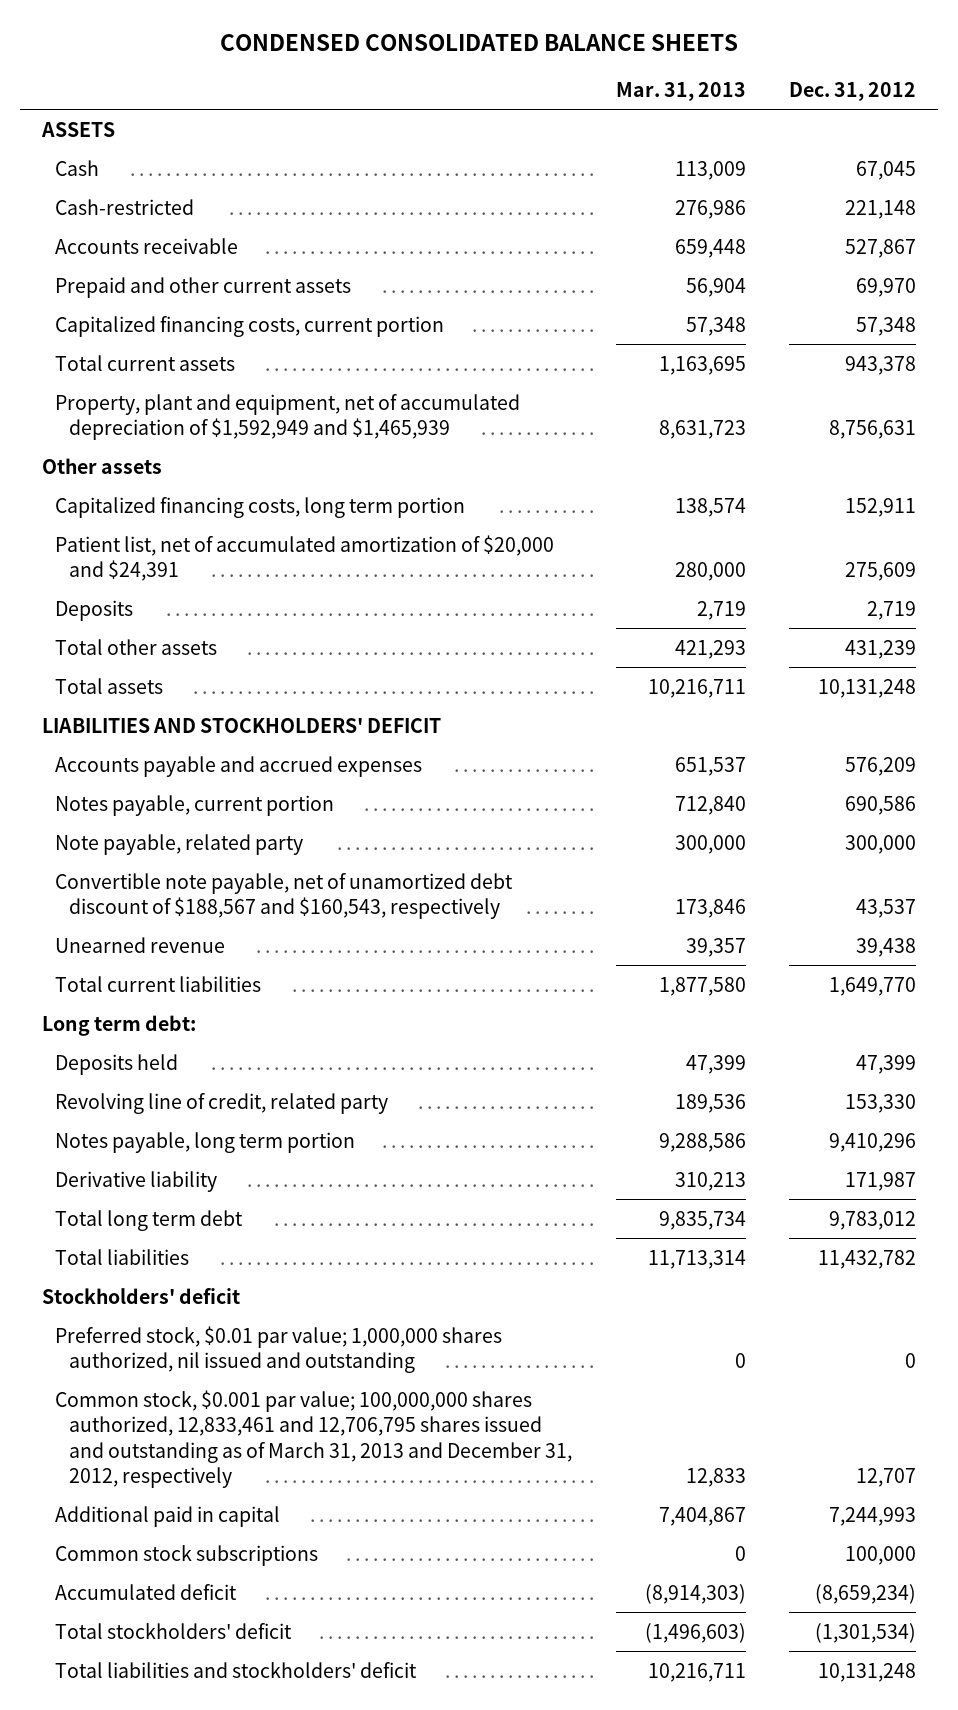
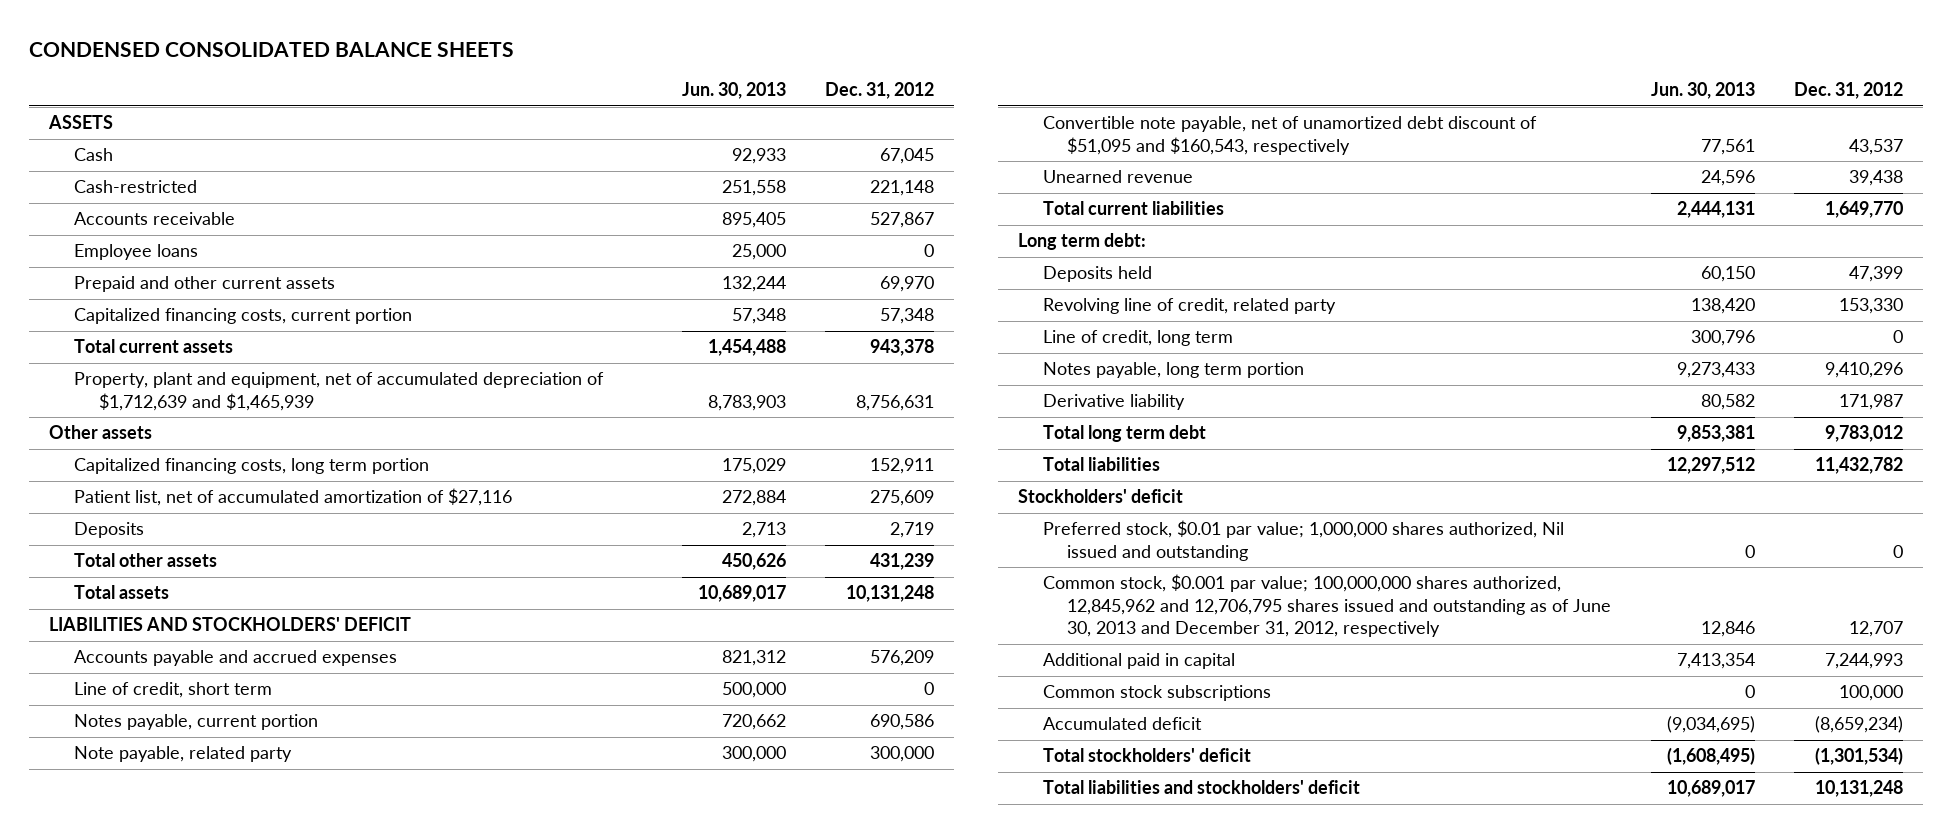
- | Mar. 31, 2013 | Dec. 31, 2012
+ | Jun. 30, 2013 | Dec. 31, 2012
+ Employee loans | 25,000 | 0
- Property, plant and equipment, net of accumulated depreciation of $1,592,949 and $1,465,939 | 8,631,723 | 8,756,631
+ Property, plant and equipment, net of accumulated depreciation of $1,712,639 and $1,465,939 | 8,783,903 | 8,756,631
- Patient list, net of accumulated amortization of $20,000 and $24,391 | 280,000 | 275,609
+ Patient list, net of accumulated amortization of $27,116 | 272,884 | 275,609
+ Line of credit, short term | 500,000 | 0
- Convertible note payable, net of unamortized debt discount of $188,567 and $160,543, respectively | 173,846 | 43,537
+ Convertible note payable, net of unamortized debt discount of $51,095 and $160,543, respectively | 77,561 | 43,537
+ Line of credit, long term | 300,796 | 0
- Preferred stock, $0.01 par value; 1,000,000 shares authorized, nil issued and outstanding | 0 | 0
- Common stock, $0.001 par value; 100,000,000 shares authorized, 12,833,461 and 12,706,795 shares issued and outstanding as of March 31, 2013 and December 31, 2012, respectively | 12,833 | 12,707
+ Preferred stock, $0.01 par value; 1,000,000 shares authorized, Nil issued and outstanding | 0 | 0
+ Common stock, $0.001 par value; 100,000,000 shares authorized, 12,845,962 and 12,706,795 shares issued and outstanding as of June 30, 2013 and December 31, 2012, respectively | 12,846 | 12,707

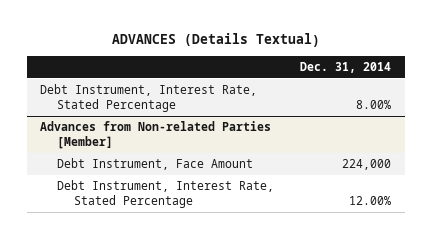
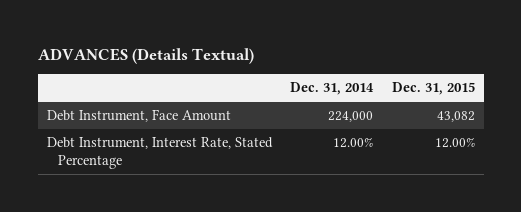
- | Dec. 31, 2014
+ | Dec. 31, 2014 | Dec. 31, 2015
- Debt Instrument, Interest Rate, Stated Percentage | 8.00%
- Advances from Non-related Parties [Member]

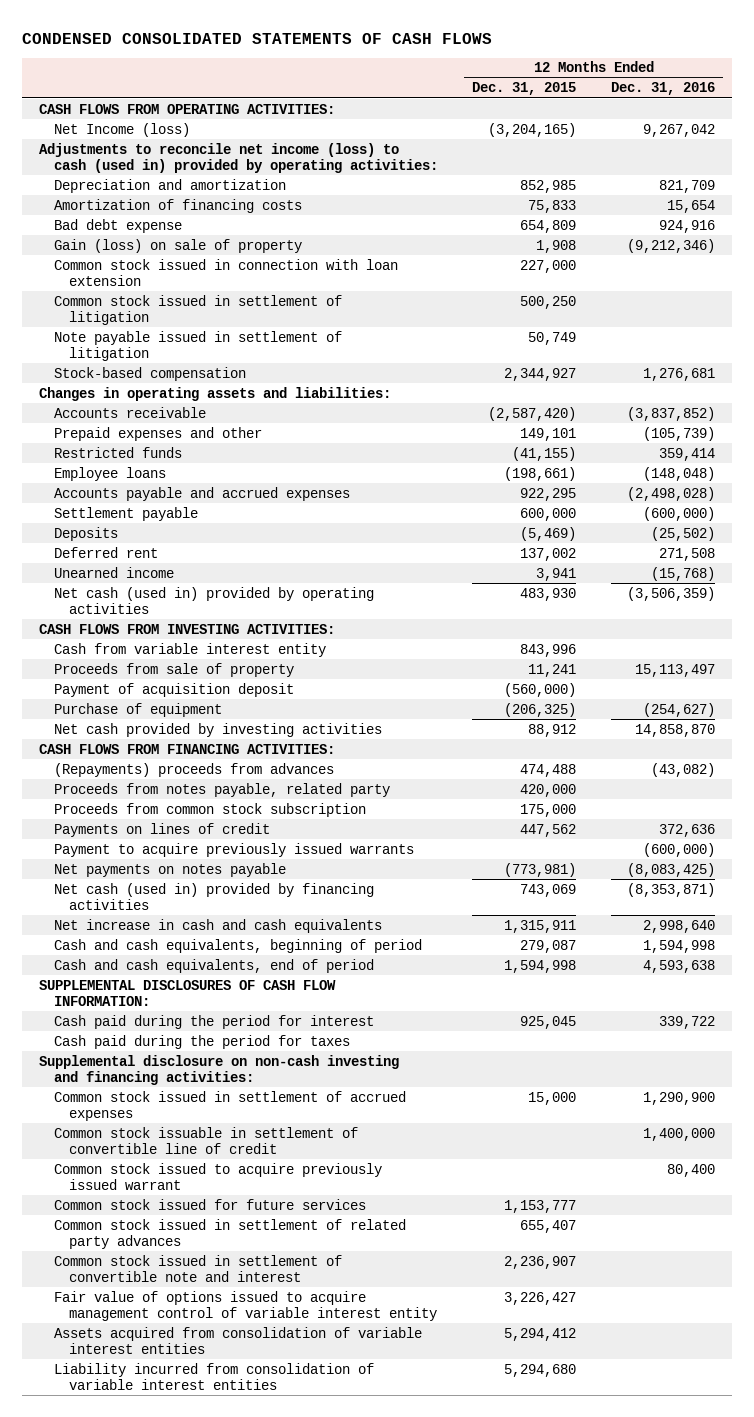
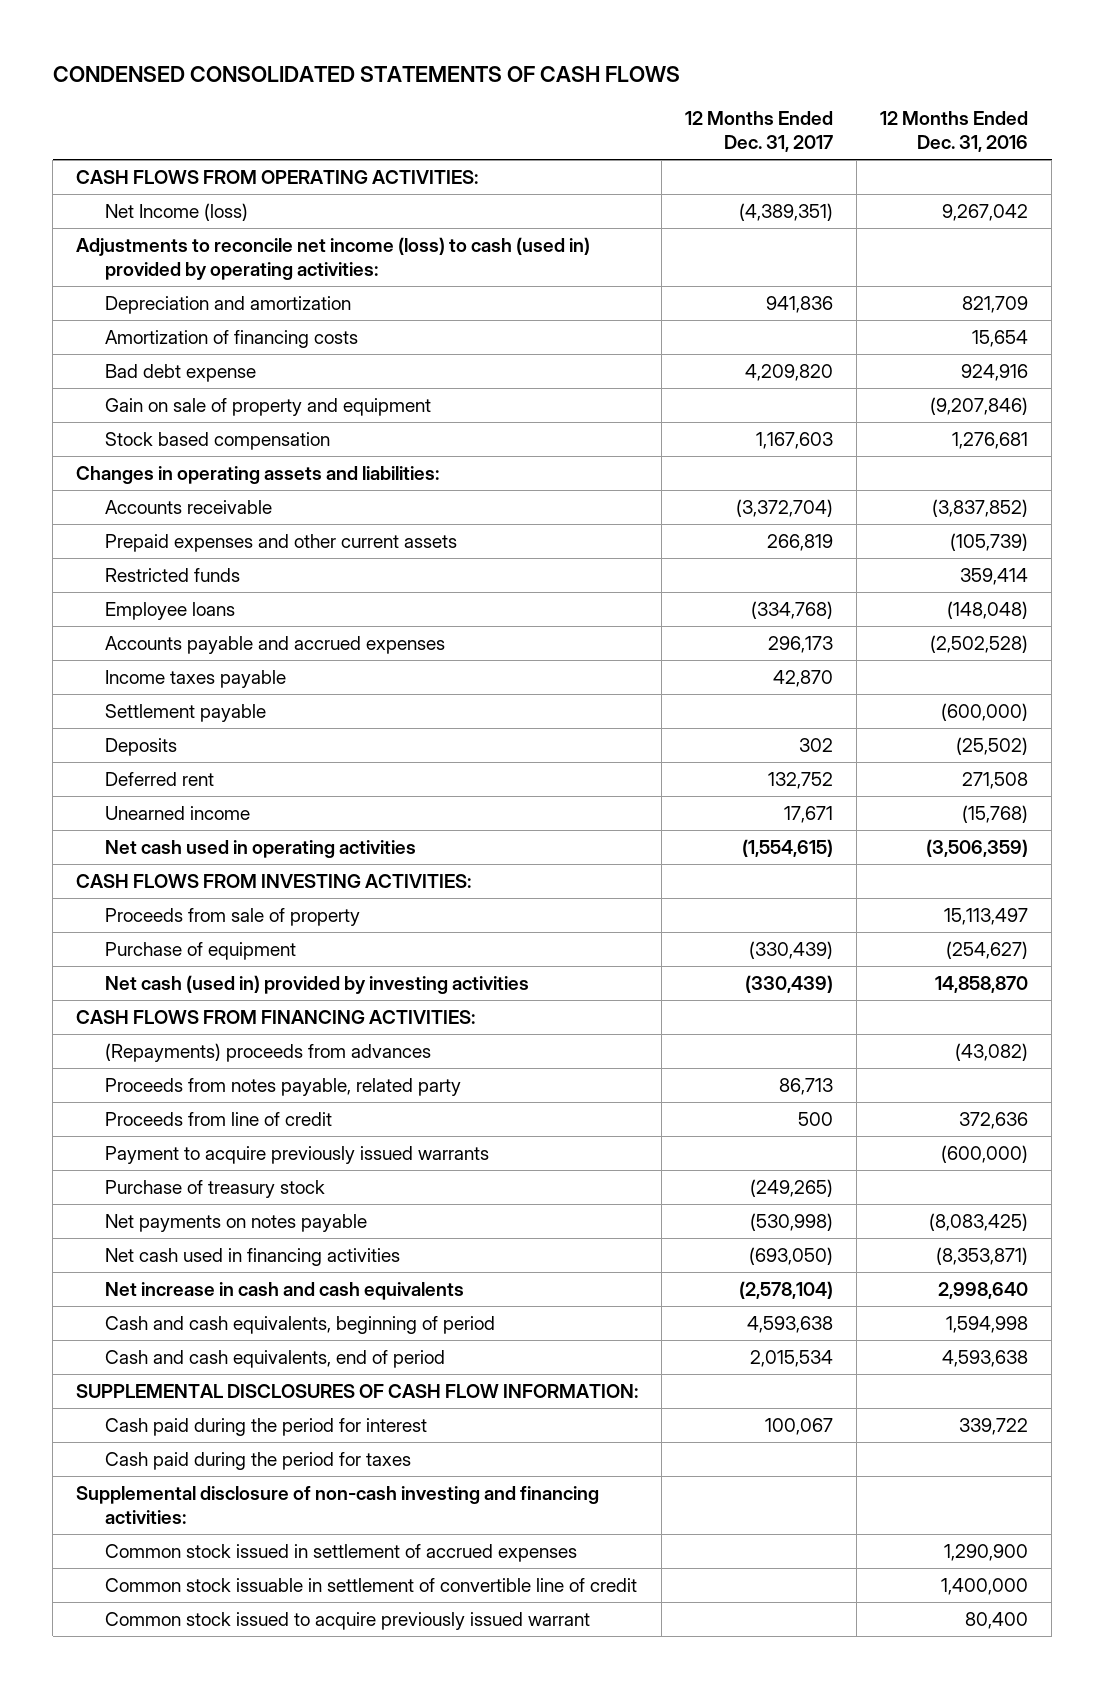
- | 12 Months Ended Dec. 31, 2015 | 12 Months Ended Dec. 31, 2016
+ | 12 Months Ended Dec. 31, 2017 | 12 Months Ended Dec. 31, 2016
- Gain (loss) on sale of property | 1,908 | (9,212,346)
- Common stock issued in connection with loan extension | 227,000 |
- Common stock issued in settlement of litigation | 500,250 |
- Note payable issued in settlement of litigation | 50,749 |
- Stock-based compensation | 2,344,927 | 1,276,681
+ Gain on sale of property and equipment | | (9,207,846)
+ Stock based compensation | 1,167,603 | 1,276,681
- Prepaid expenses and other | 149,101 | (105,739)
+ Prepaid expenses and other current assets | 266,819 | (105,739)
- Accounts payable and accrued expenses | 922,295 | (2,498,028)
+ Accounts payable and accrued expenses | 296,173 | (2,502,528)
+ Income taxes payable | 42,870 |
- Net cash (used in) provided by operating activities | 483,930 | (3,506,359)
+ Net cash used in operating activities | (1,554,615) | (3,506,359)
- Cash from variable interest entity | 843,996 |
- Payment of acquisition deposit | (560,000) |
- Net cash provided by investing activities | 88,912 | 14,858,870
+ Net cash (used in) provided by investing activities | (330,439) | 14,858,870
- Proceeds from common stock subscription | 175,000 |
- Payments on lines of credit | 447,562 | 372,636
+ Proceeds from line of credit | 500 | 372,636
+ Purchase of treasury stock | (249,265) |
- Net cash (used in) provided by financing activities | 743,069 | (8,353,871)
+ Net cash used in financing activities | (693,050) | (8,353,871)
- Supplemental disclosure on non-cash investing and financing activities:
+ Supplemental disclosure of non-cash investing and financing activities:
- Common stock issued for future services | 1,153,777 |
- Common stock issued in settlement of related party advances | 655,407 |
- Common stock issued in settlement of convertible note and interest | 2,236,907 |
- Fair value of options issued to acquire management control of variable interest entity | 3,226,427 |
- Assets acquired from consolidation of variable interest entities | 5,294,412 |
- Liability incurred from consolidation of variable interest entities | 5,294,680 |

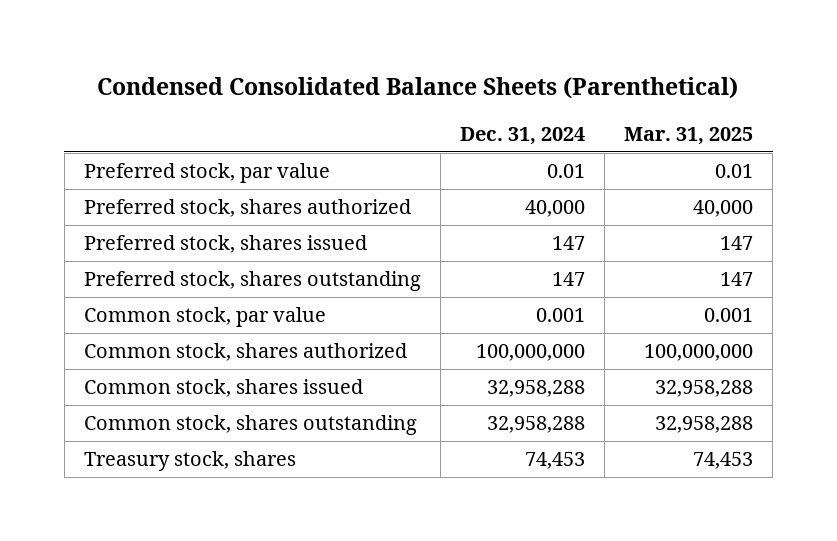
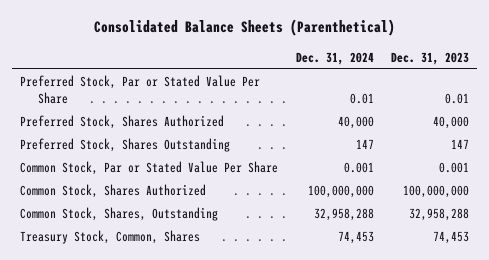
- Condensed Consolidated Balance Sheets (Parenthetical)
+ Consolidated Balance Sheets (Parenthetical)
- | Dec. 31, 2024 | Mar. 31, 2025
+ | Dec. 31, 2024 | Dec. 31, 2023
- Preferred stock, par value | 0.01 | 0.01
- Preferred stock, shares authorized | 40,000 | 40,000
- Preferred stock, shares issued | 147 | 147
- Preferred stock, shares outstanding | 147 | 147
- Common stock, par value | 0.001 | 0.001
- Common stock, shares authorized | 100,000,000 | 100,000,000
- Common stock, shares issued | 32,958,288 | 32,958,288
- Common stock, shares outstanding | 32,958,288 | 32,958,288
- Treasury stock, shares | 74,453 | 74,453
+ Preferred Stock, Par or Stated Value Per Share | 0.01 | 0.01
+ Preferred Stock, Shares Authorized | 40,000 | 40,000
+ Preferred Stock, Shares Outstanding | 147 | 147
+ Common Stock, Par or Stated Value Per Share | 0.001 | 0.001
+ Common Stock, Shares Authorized | 100,000,000 | 100,000,000
+ Common Stock, Shares, Outstanding | 32,958,288 | 32,958,288
+ Treasury Stock, Common, Shares | 74,453 | 74,453

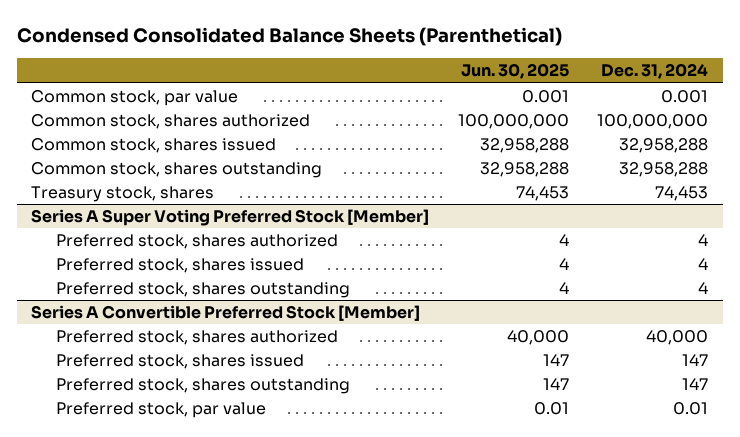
- Consolidated Balance Sheets (Parenthetical)
+ Condensed Consolidated Balance Sheets (Parenthetical)
- | Dec. 31, 2024 | Dec. 31, 2023
+ | Jun. 30, 2025 | Dec. 31, 2024
- Preferred Stock, Par or Stated Value Per Share | 0.01 | 0.01
- Preferred Stock, Shares Authorized | 40,000 | 40,000
- Preferred Stock, Shares Outstanding | 147 | 147
- Common Stock, Par or Stated Value Per Share | 0.001 | 0.001
- Common Stock, Shares Authorized | 100,000,000 | 100,000,000
- Common Stock, Shares, Outstanding | 32,958,288 | 32,958,288
- Treasury Stock, Common, Shares | 74,453 | 74,453
+ Common stock, par value | 0.001 | 0.001
+ Common stock, shares authorized | 100,000,000 | 100,000,000
+ Common stock, shares issued | 32,958,288 | 32,958,288
+ Common stock, shares outstanding | 32,958,288 | 32,958,288
+ Treasury stock, shares | 74,453 | 74,453
+ Series A Super Voting Preferred Stock [Member]
+ Preferred stock, shares authorized | 4 | 4
+ Preferred stock, shares issued | 4 | 4
+ Preferred stock, shares outstanding | 4 | 4
+ Series A Convertible Preferred Stock [Member]
+ Preferred stock, shares authorized | 40,000 | 40,000
+ Preferred stock, shares issued | 147 | 147
+ Preferred stock, shares outstanding | 147 | 147
+ Preferred stock, par value | 0.01 | 0.01

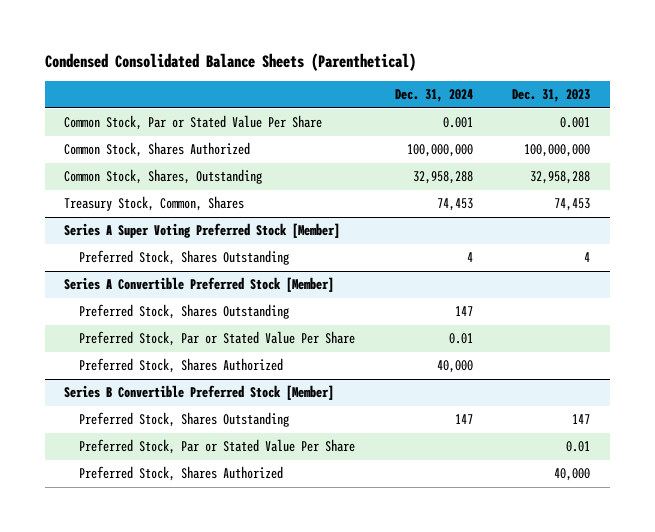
- | Jun. 30, 2025 | Dec. 31, 2024
+ | Dec. 31, 2024 | Dec. 31, 2023
- Common stock, par value | 0.001 | 0.001
- Common stock, shares authorized | 100,000,000 | 100,000,000
- Common stock, shares issued | 32,958,288 | 32,958,288
- Common stock, shares outstanding | 32,958,288 | 32,958,288
- Treasury stock, shares | 74,453 | 74,453
+ Common Stock, Par or Stated Value Per Share | 0.001 | 0.001
+ Common Stock, Shares Authorized | 100,000,000 | 100,000,000
+ Common Stock, Shares, Outstanding | 32,958,288 | 32,958,288
+ Treasury Stock, Common, Shares | 74,453 | 74,453
@ Series A Super Voting Preferred Stock [Member]
- Preferred stock, shares authorized | 4 | 4
- Preferred stock, shares issued | 4 | 4
- Preferred stock, shares outstanding | 4 | 4
+ Preferred Stock, Shares Outstanding | 4 | 4
@ Series A Convertible Preferred Stock [Member]
- Preferred stock, shares authorized | 40,000 | 40,000
- Preferred stock, shares issued | 147 | 147
- Preferred stock, shares outstanding | 147 | 147
- Preferred stock, par value | 0.01 | 0.01
+ Preferred Stock, Shares Outstanding | 147 |
+ Preferred Stock, Par or Stated Value Per Share | 0.01 |
+ Preferred Stock, Shares Authorized | 40,000 |
+ Series B Convertible Preferred Stock [Member]
+ Preferred Stock, Shares Outstanding | 147 | 147
+ Preferred Stock, Par or Stated Value Per Share | | 0.01
+ Preferred Stock, Shares Authorized | | 40,000

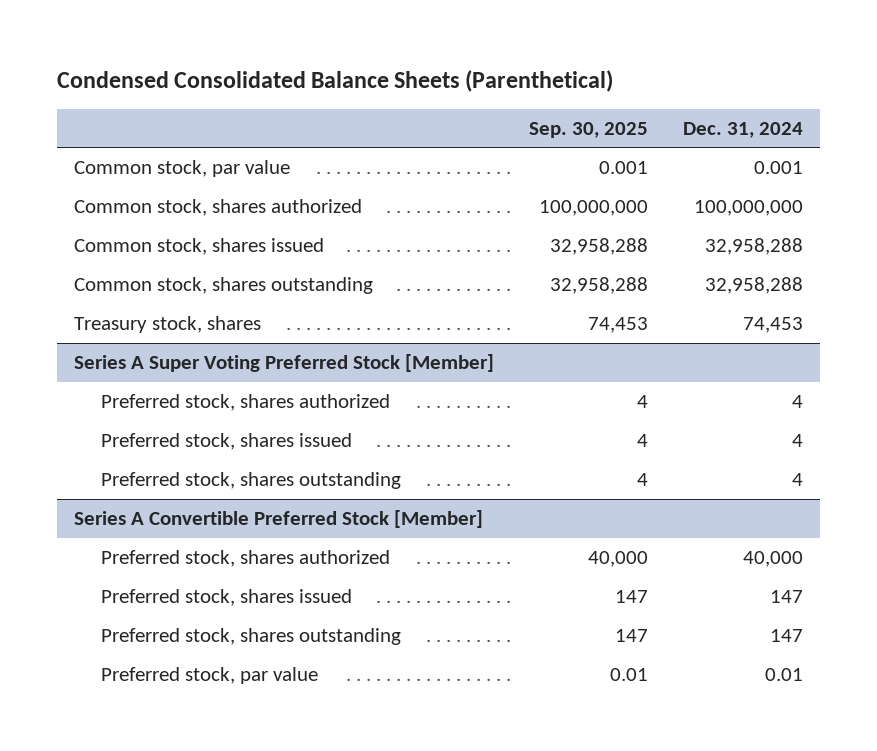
- | Dec. 31, 2024 | Dec. 31, 2023
+ | Sep. 30, 2025 | Dec. 31, 2024
- Common Stock, Par or Stated Value Per Share | 0.001 | 0.001
- Common Stock, Shares Authorized | 100,000,000 | 100,000,000
- Common Stock, Shares, Outstanding | 32,958,288 | 32,958,288
- Treasury Stock, Common, Shares | 74,453 | 74,453
+ Common stock, par value | 0.001 | 0.001
+ Common stock, shares authorized | 100,000,000 | 100,000,000
+ Common stock, shares issued | 32,958,288 | 32,958,288
+ Common stock, shares outstanding | 32,958,288 | 32,958,288
+ Treasury stock, shares | 74,453 | 74,453
@ Series A Super Voting Preferred Stock [Member]
- Preferred Stock, Shares Outstanding | 4 | 4
+ Preferred stock, shares authorized | 4 | 4
+ Preferred stock, shares issued | 4 | 4
+ Preferred stock, shares outstanding | 4 | 4
@ Series A Convertible Preferred Stock [Member]
- Preferred Stock, Shares Outstanding | 147 |
- Preferred Stock, Par or Stated Value Per Share | 0.01 |
- Preferred Stock, Shares Authorized | 40,000 |
- Series B Convertible Preferred Stock [Member]
- Preferred Stock, Shares Outstanding | 147 | 147
- Preferred Stock, Par or Stated Value Per Share | | 0.01
- Preferred Stock, Shares Authorized | | 40,000
@ Series A Convertible Preferred Stock [Member]
+ Preferred stock, shares authorized | 40,000 | 40,000
+ Preferred stock, shares issued | 147 | 147
+ Preferred stock, shares outstanding | 147 | 147
+ Preferred stock, par value | 0.01 | 0.01

